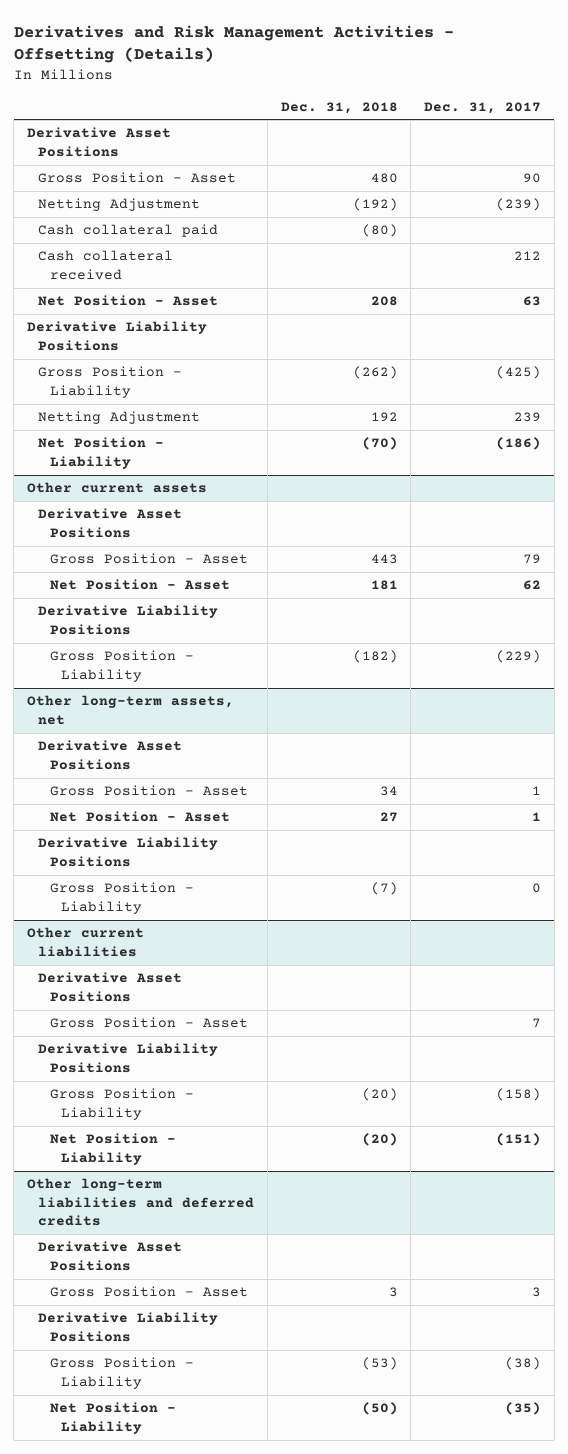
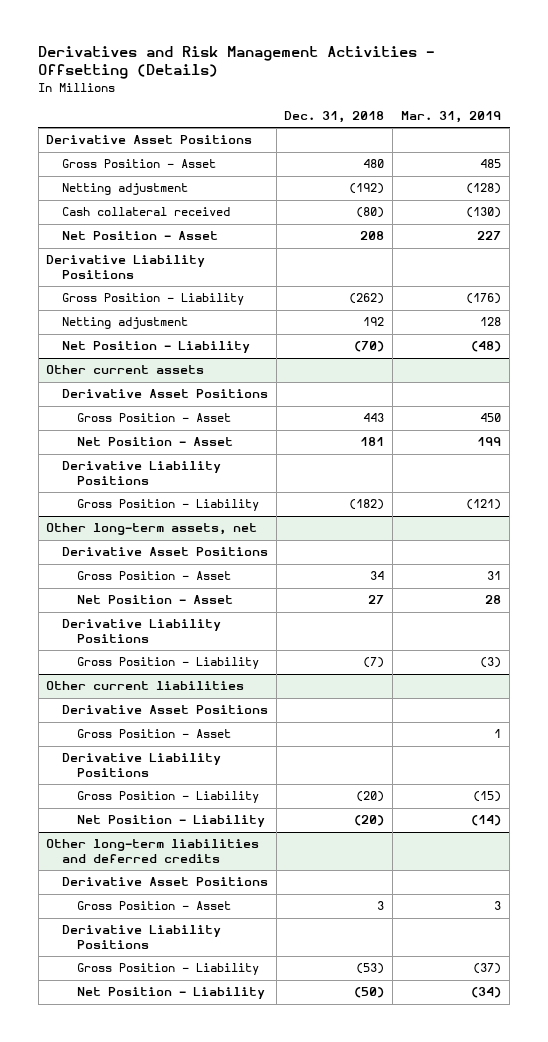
- | Dec. 31, 2018 | Dec. 31, 2017
+ | Dec. 31, 2018 | Mar. 31, 2019
- Netting Adjustment | (192) | (239)
- Cash collateral paid | (80) |
- Cash collateral received | | 212
+ Netting adjustment | (192) | (128)
+ Cash collateral received | (80) | (130)
- Netting Adjustment | 192 | 239
+ Netting adjustment | 192 | 128

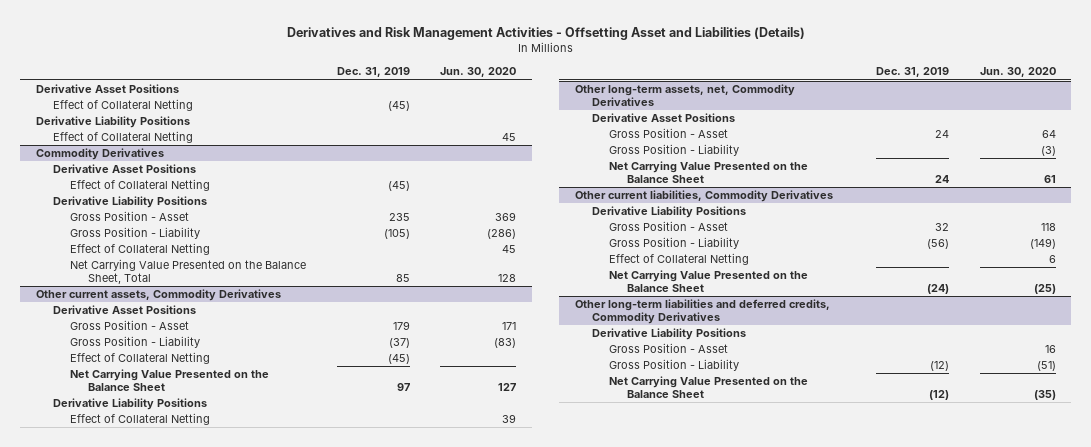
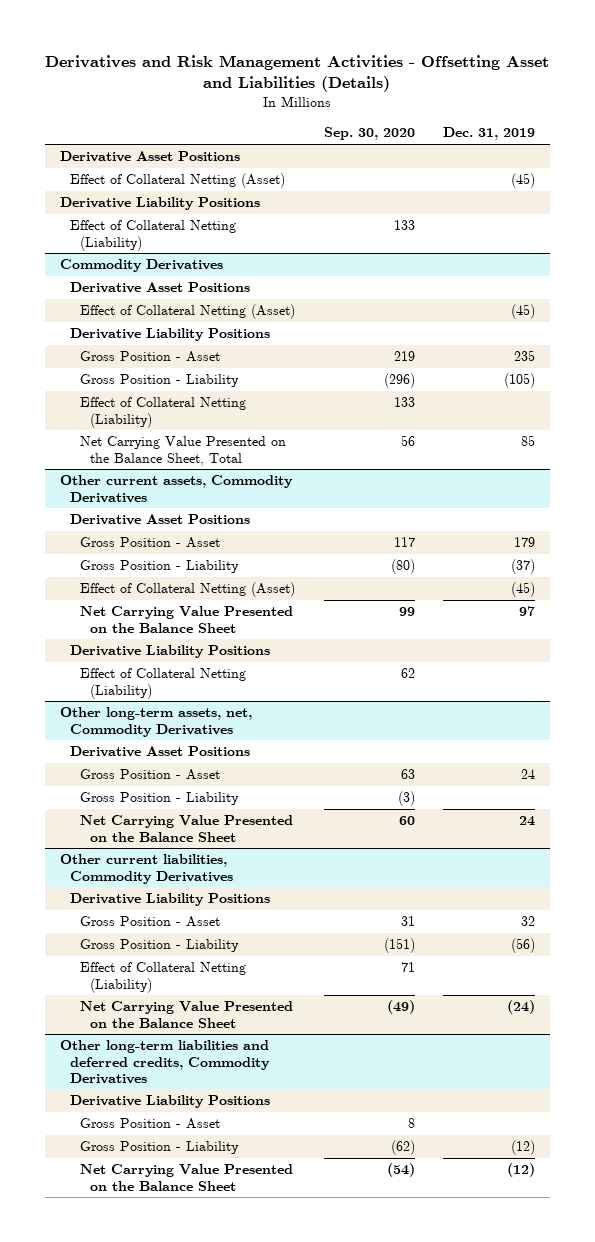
- | Dec. 31, 2019 | Jun. 30, 2020
+ | Sep. 30, 2020 | Dec. 31, 2019
- Effect of Collateral Netting | (45) |
+ Effect of Collateral Netting (Asset) | | (45)
- Effect of Collateral Netting | | 45
+ Effect of Collateral Netting (Liability) | 133 |
@ Commodity Derivatives
- Effect of Collateral Netting | (45) |
+ Effect of Collateral Netting (Asset) | | (45)
- Effect of Collateral Netting | | 45
+ Effect of Collateral Netting (Liability) | 133 |
@ Other current assets, Commodity Derivatives
- Effect of Collateral Netting | (45) |
+ Effect of Collateral Netting (Asset) | | (45)
- Effect of Collateral Netting | | 39
+ Effect of Collateral Netting (Liability) | 62 |
@ Other current liabilities, Commodity Derivatives
- Effect of Collateral Netting | | 6
+ Effect of Collateral Netting (Liability) | 71 |

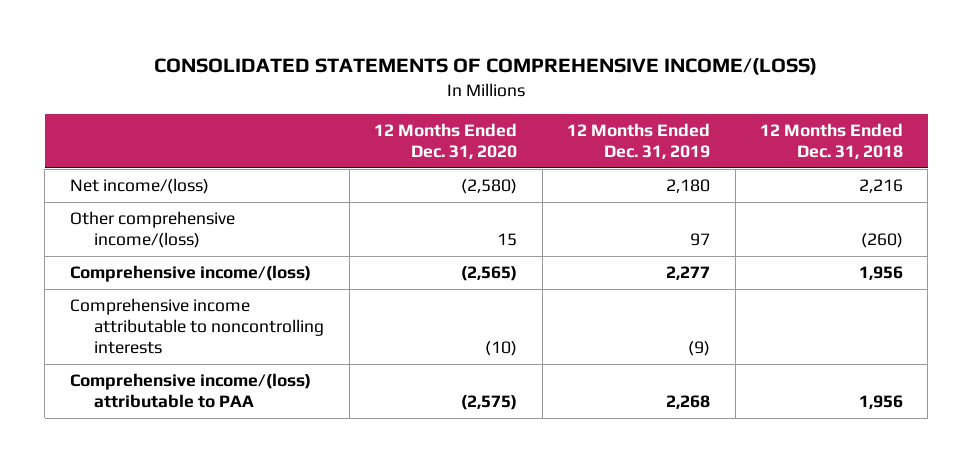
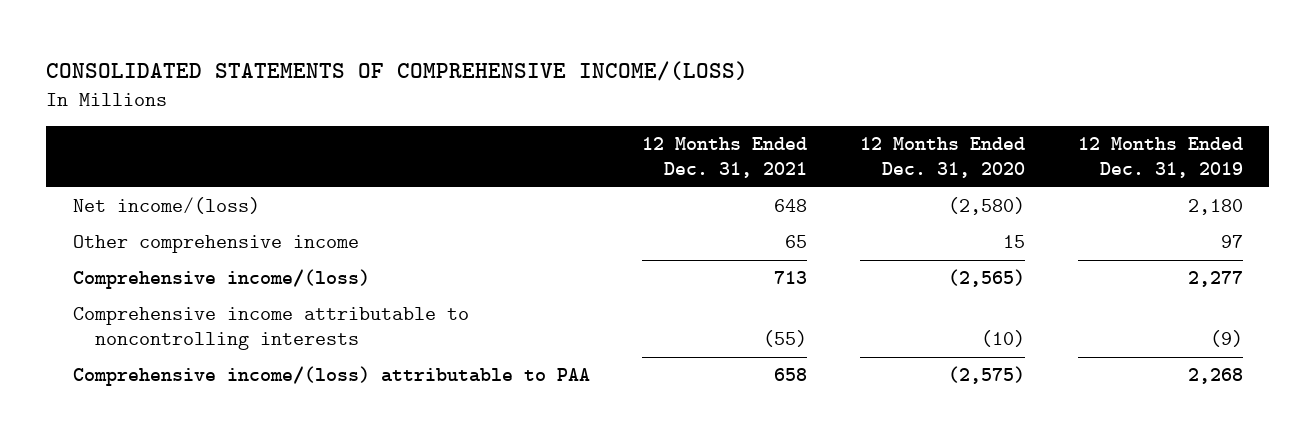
- | 12 Months Ended Dec. 31, 2020 | 12 Months Ended Dec. 31, 2019 | 12 Months Ended Dec. 31, 2018
+ | 12 Months Ended Dec. 31, 2021 | 12 Months Ended Dec. 31, 2020 | 12 Months Ended Dec. 31, 2019
- Other comprehensive income/(loss) | 15 | 97 | (260)
+ Other comprehensive income | 65 | 15 | 97

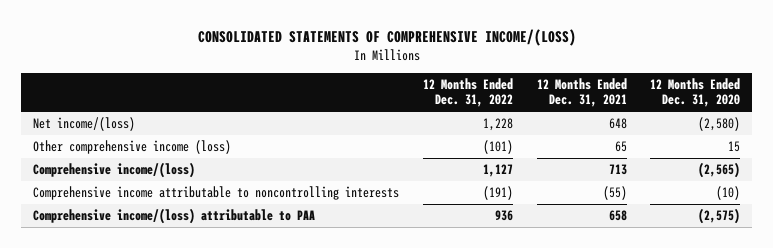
- | 12 Months Ended Dec. 31, 2021 | 12 Months Ended Dec. 31, 2020 | 12 Months Ended Dec. 31, 2019
+ | 12 Months Ended Dec. 31, 2022 | 12 Months Ended Dec. 31, 2021 | 12 Months Ended Dec. 31, 2020
- Other comprehensive income | 65 | 15 | 97
+ Other comprehensive income (loss) | (101) | 65 | 15

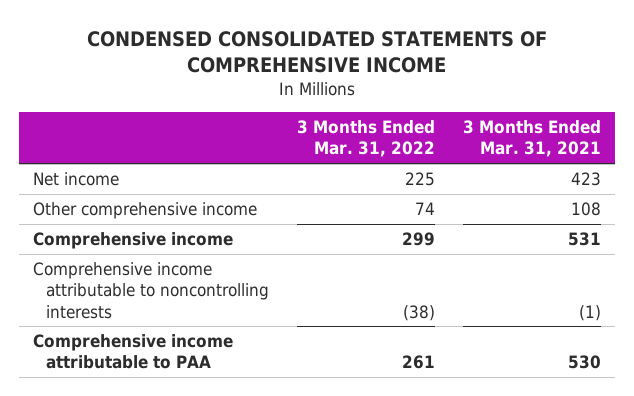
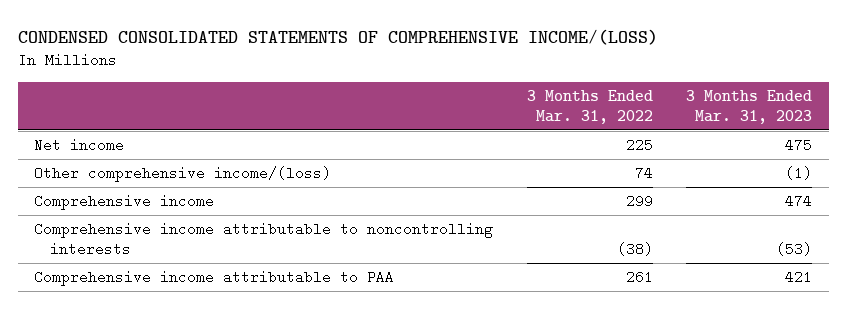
- CONDENSED CONSOLIDATED STATEMENTS OF COMPREHENSIVE INCOME
+ CONDENSED CONSOLIDATED STATEMENTS OF COMPREHENSIVE INCOME/(LOSS)
- | 3 Months Ended Mar. 31, 2022 | 3 Months Ended Mar. 31, 2021
+ | 3 Months Ended Mar. 31, 2022 | 3 Months Ended Mar. 31, 2023
- Other comprehensive income | 74 | 108
+ Other comprehensive income/(loss) | 74 | (1)

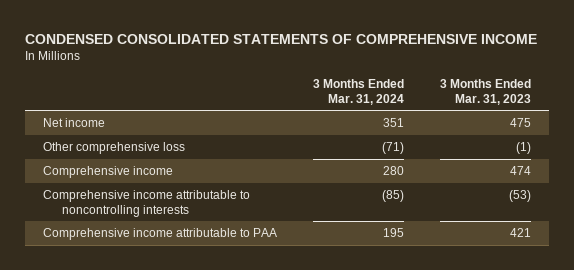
- CONDENSED CONSOLIDATED STATEMENTS OF COMPREHENSIVE INCOME/(LOSS)
+ CONDENSED CONSOLIDATED STATEMENTS OF COMPREHENSIVE INCOME
- | 3 Months Ended Mar. 31, 2022 | 3 Months Ended Mar. 31, 2023
+ | 3 Months Ended Mar. 31, 2024 | 3 Months Ended Mar. 31, 2023
- Other comprehensive income/(loss) | 74 | (1)
+ Other comprehensive loss | (71) | (1)

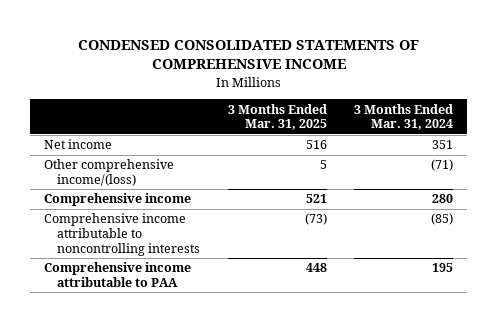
- | 3 Months Ended Mar. 31, 2024 | 3 Months Ended Mar. 31, 2023
+ | 3 Months Ended Mar. 31, 2025 | 3 Months Ended Mar. 31, 2024
- Other comprehensive loss | (71) | (1)
+ Other comprehensive income/(loss) | 5 | (71)

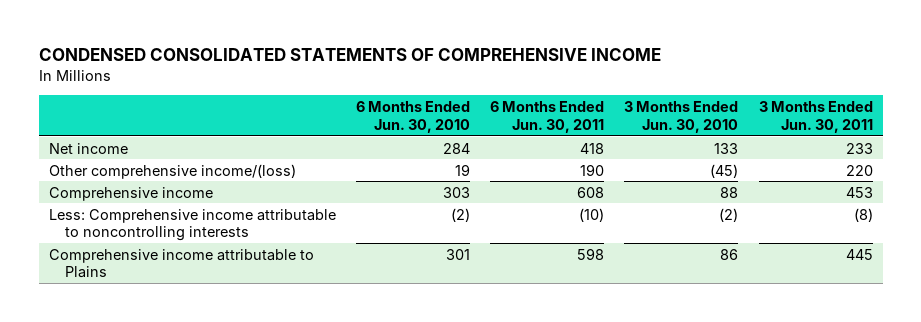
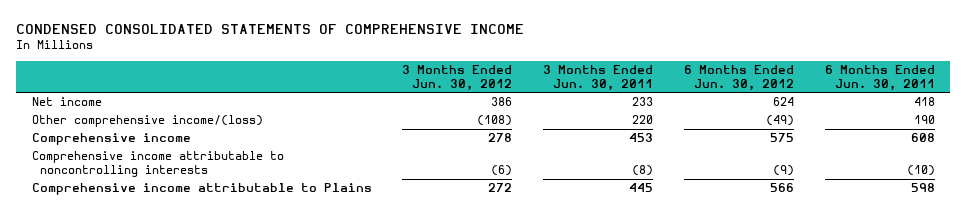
- | 6 Months Ended Jun. 30, 2010 | 6 Months Ended Jun. 30, 2011 | 3 Months Ended Jun. 30, 2010 | 3 Months Ended Jun. 30, 2011
+ | 3 Months Ended Jun. 30, 2012 | 3 Months Ended Jun. 30, 2011 | 6 Months Ended Jun. 30, 2012 | 6 Months Ended Jun. 30, 2011
- Less: Comprehensive income attributable to noncontrolling interests | (2) | (10) | (2) | (8)
+ Comprehensive income attributable to noncontrolling interests | (6) | (8) | (9) | (10)

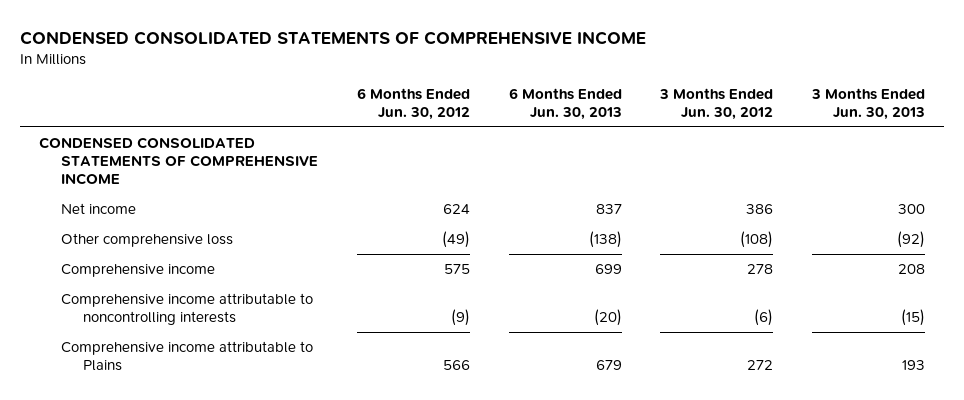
- | 3 Months Ended Jun. 30, 2012 | 3 Months Ended Jun. 30, 2011 | 6 Months Ended Jun. 30, 2012 | 6 Months Ended Jun. 30, 2011
+ | 6 Months Ended Jun. 30, 2012 | 6 Months Ended Jun. 30, 2013 | 3 Months Ended Jun. 30, 2012 | 3 Months Ended Jun. 30, 2013
+ CONDENSED CONSOLIDATED STATEMENTS OF COMPREHENSIVE INCOME
- Other comprehensive income/(loss) | (108) | 220 | (49) | 190
+ Other comprehensive loss | (49) | (138) | (108) | (92)

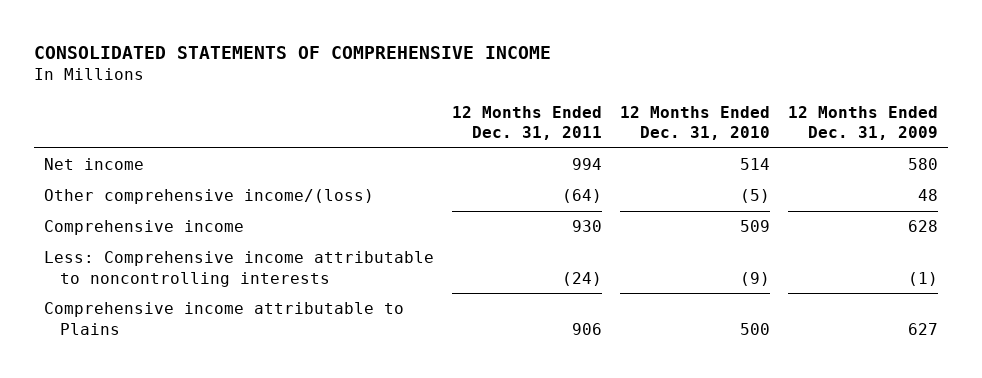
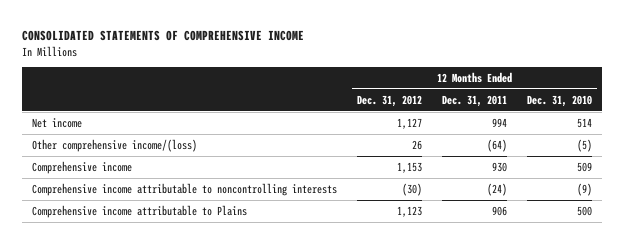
- | 12 Months Ended Dec. 31, 2011 | 12 Months Ended Dec. 31, 2010 | 12 Months Ended Dec. 31, 2009
+ | 12 Months Ended Dec. 31, 2012 | 12 Months Ended Dec. 31, 2011 | 12 Months Ended Dec. 31, 2010
- Less: Comprehensive income attributable to noncontrolling interests | (24) | (9) | (1)
+ Comprehensive income attributable to noncontrolling interests | (30) | (24) | (9)

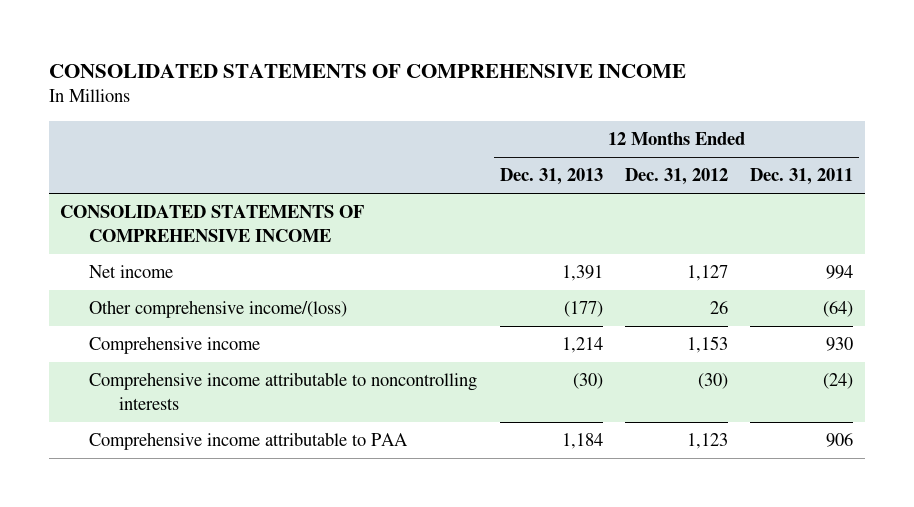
- | 12 Months Ended Dec. 31, 2012 | 12 Months Ended Dec. 31, 2011 | 12 Months Ended Dec. 31, 2010
+ | 12 Months Ended Dec. 31, 2013 | 12 Months Ended Dec. 31, 2012 | 12 Months Ended Dec. 31, 2011
+ CONSOLIDATED STATEMENTS OF COMPREHENSIVE INCOME
- Comprehensive income attributable to Plains | 1,123 | 906 | 500
+ Comprehensive income attributable to PAA | 1,184 | 1,123 | 906

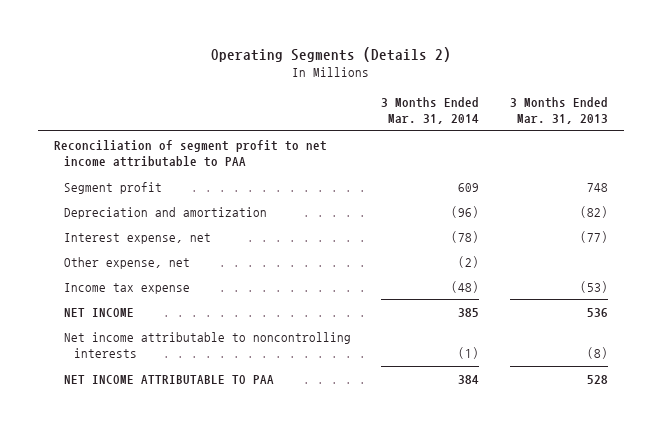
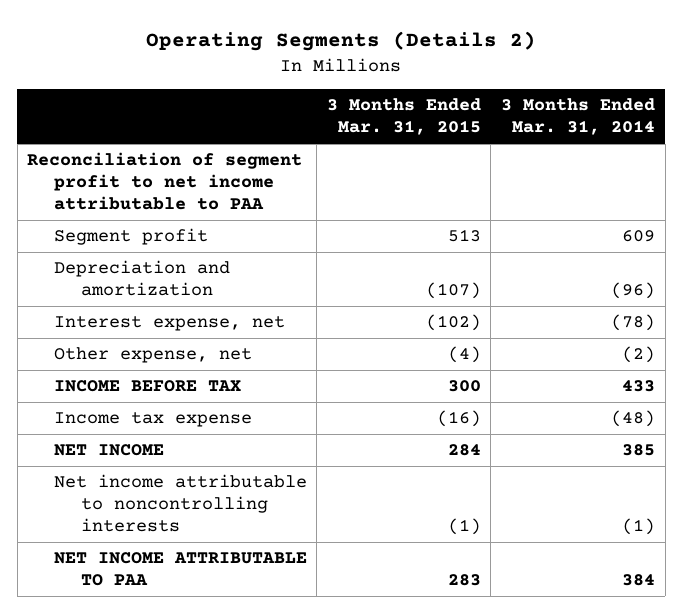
- | 3 Months Ended Mar. 31, 2014 | 3 Months Ended Mar. 31, 2013
+ | 3 Months Ended Mar. 31, 2015 | 3 Months Ended Mar. 31, 2014
+ INCOME BEFORE TAX | 300 | 433

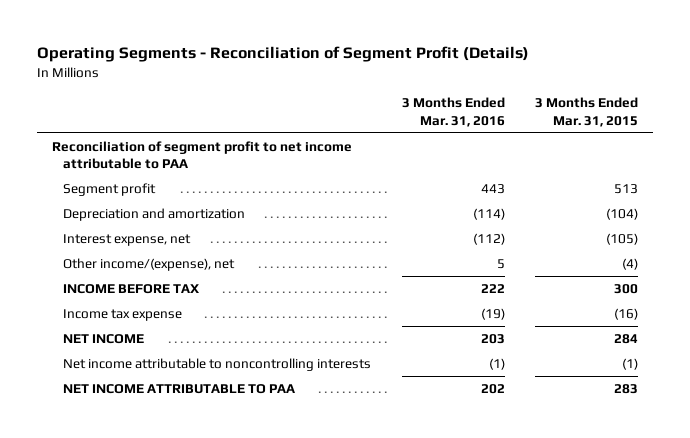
- Operating Segments (Details 2)
+ Operating Segments - Reconciliation of Segment Profit (Details)
- | 3 Months Ended Mar. 31, 2015 | 3 Months Ended Mar. 31, 2014
+ | 3 Months Ended Mar. 31, 2016 | 3 Months Ended Mar. 31, 2015
- Depreciation and amortization | (107) | (96)
- Interest expense, net | (102) | (78)
- Other expense, net | (4) | (2)
+ Depreciation and amortization | (114) | (104)
+ Interest expense, net | (112) | (105)
+ Other income/(expense), net | 5 | (4)

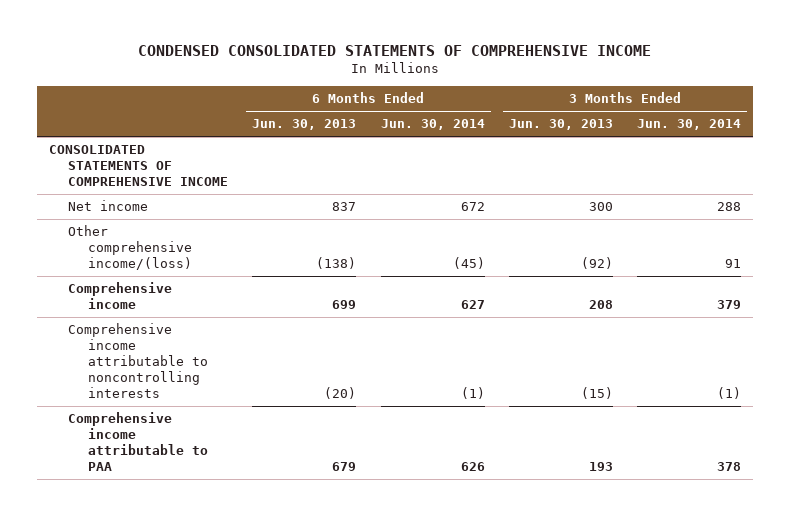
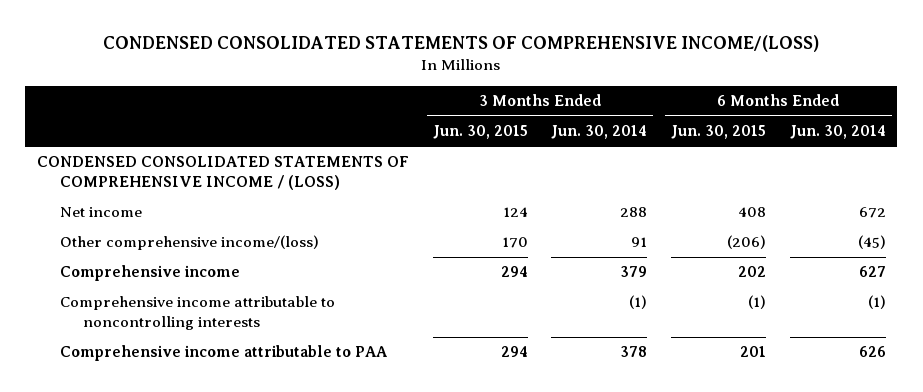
- CONDENSED CONSOLIDATED STATEMENTS OF COMPREHENSIVE INCOME
+ CONDENSED CONSOLIDATED STATEMENTS OF COMPREHENSIVE INCOME/(LOSS)
- | 6 Months Ended Jun. 30, 2013 | 6 Months Ended Jun. 30, 2014 | 3 Months Ended Jun. 30, 2013 | 3 Months Ended Jun. 30, 2014
+ | 3 Months Ended Jun. 30, 2015 | 3 Months Ended Jun. 30, 2014 | 6 Months Ended Jun. 30, 2015 | 6 Months Ended Jun. 30, 2014
- CONSOLIDATED STATEMENTS OF COMPREHENSIVE INCOME
+ CONDENSED CONSOLIDATED STATEMENTS OF COMPREHENSIVE INCOME / (LOSS)

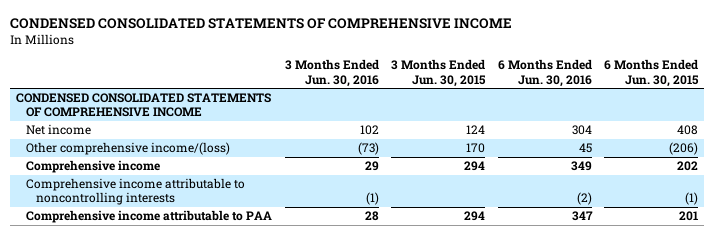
- CONDENSED CONSOLIDATED STATEMENTS OF COMPREHENSIVE INCOME/(LOSS)
+ CONDENSED CONSOLIDATED STATEMENTS OF COMPREHENSIVE INCOME
- | 3 Months Ended Jun. 30, 2015 | 3 Months Ended Jun. 30, 2014 | 6 Months Ended Jun. 30, 2015 | 6 Months Ended Jun. 30, 2014
+ | 3 Months Ended Jun. 30, 2016 | 3 Months Ended Jun. 30, 2015 | 6 Months Ended Jun. 30, 2016 | 6 Months Ended Jun. 30, 2015
- CONDENSED CONSOLIDATED STATEMENTS OF COMPREHENSIVE INCOME / (LOSS)
+ CONDENSED CONSOLIDATED STATEMENTS OF COMPREHENSIVE INCOME

